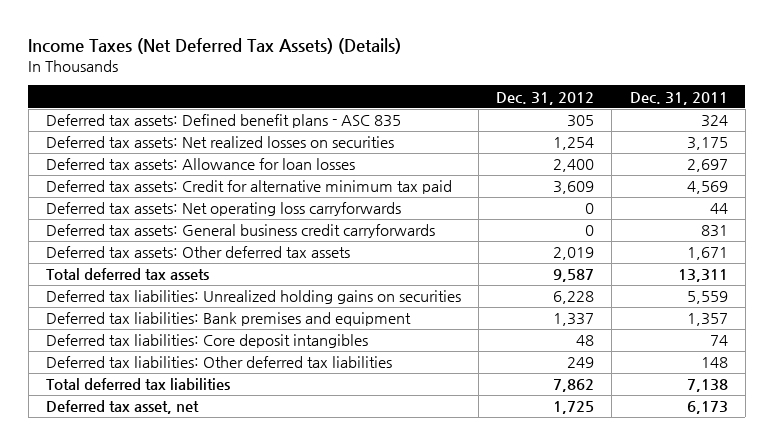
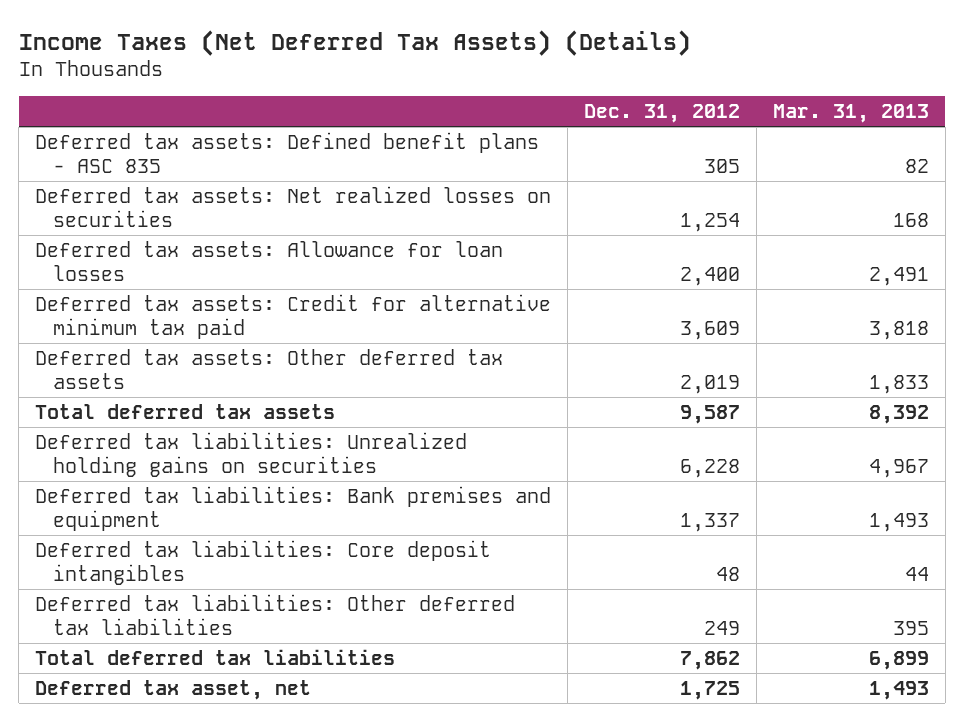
- | Dec. 31, 2012 | Dec. 31, 2011
+ | Dec. 31, 2012 | Mar. 31, 2013
- Deferred tax assets: Net operating loss carryforwards | 0 | 44
- Deferred tax assets: General business credit carryforwards | 0 | 831

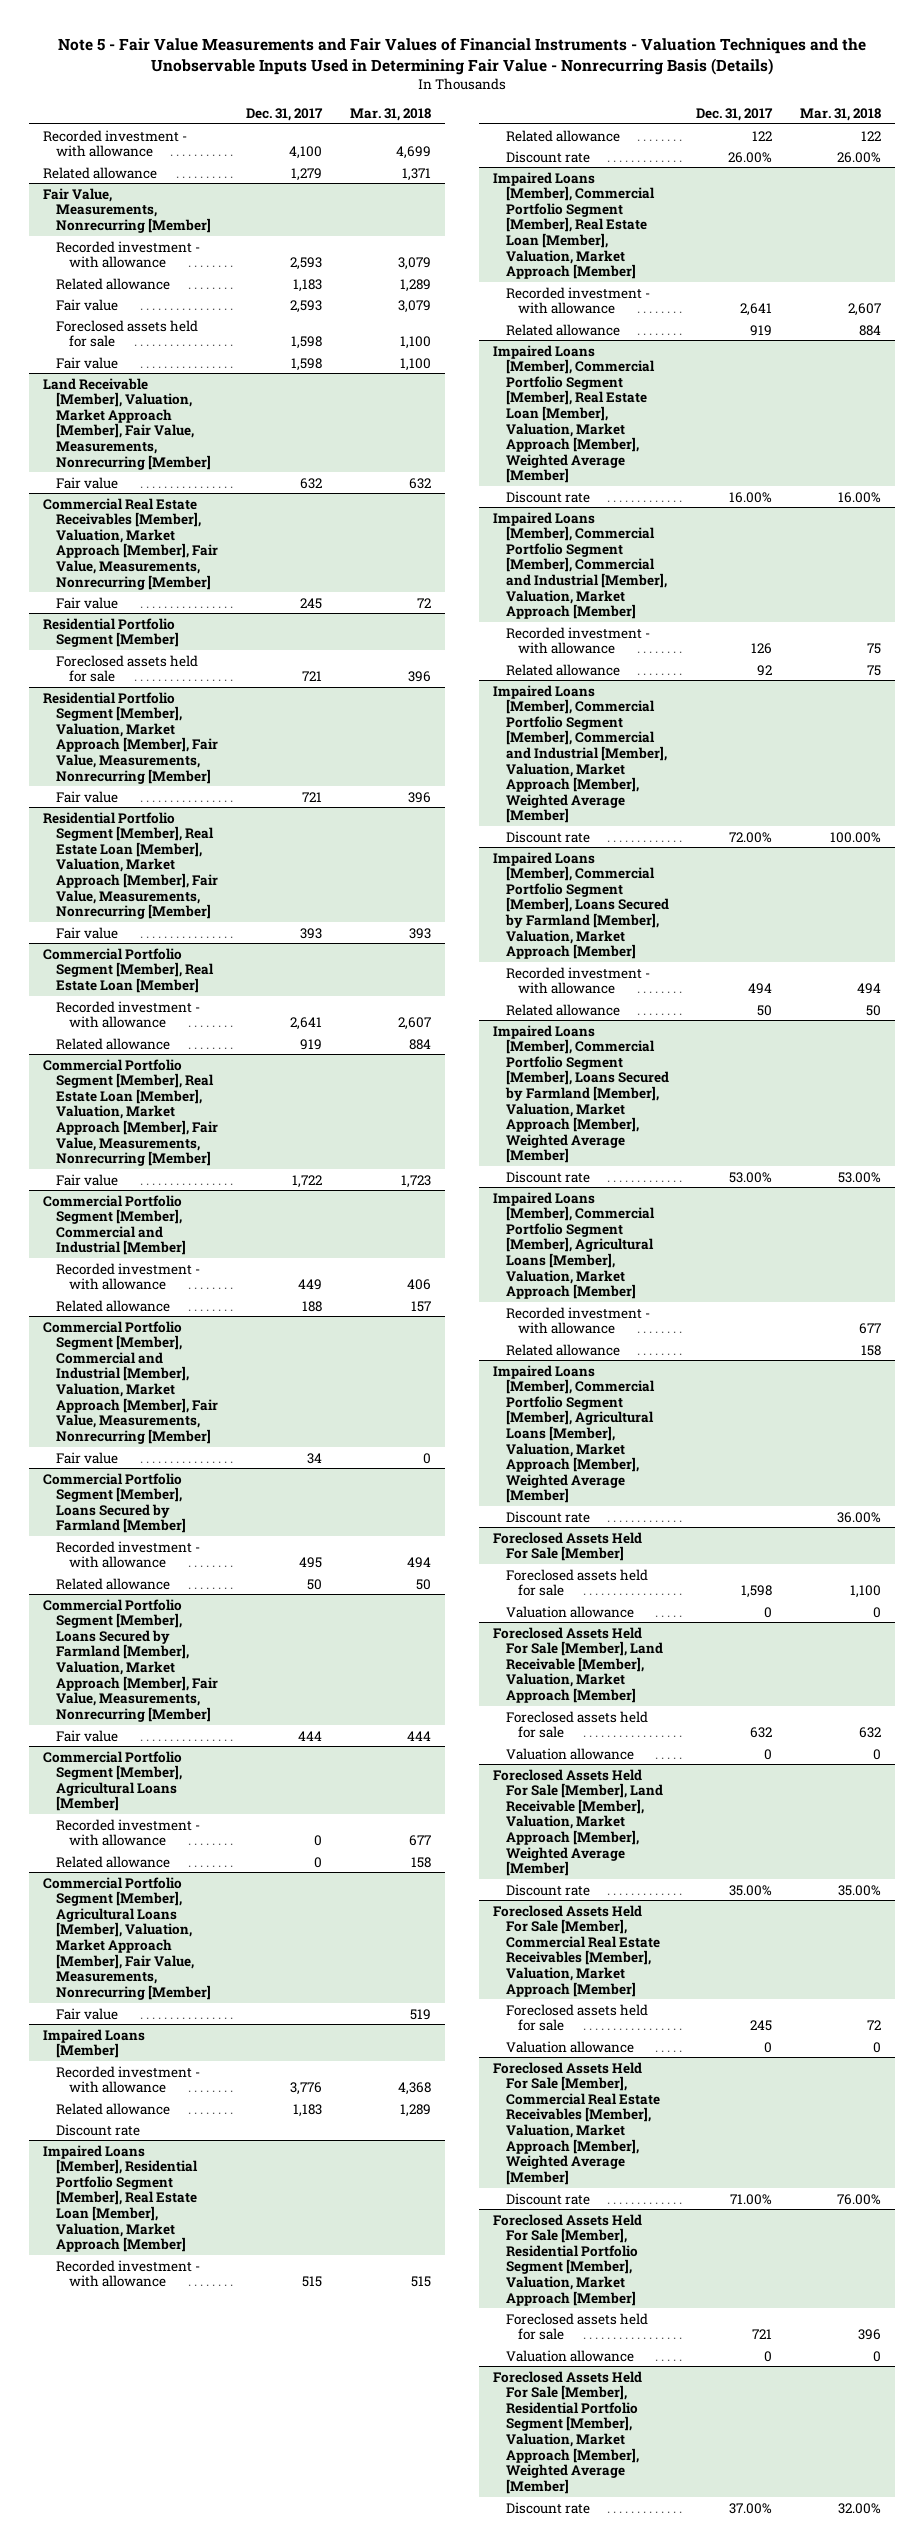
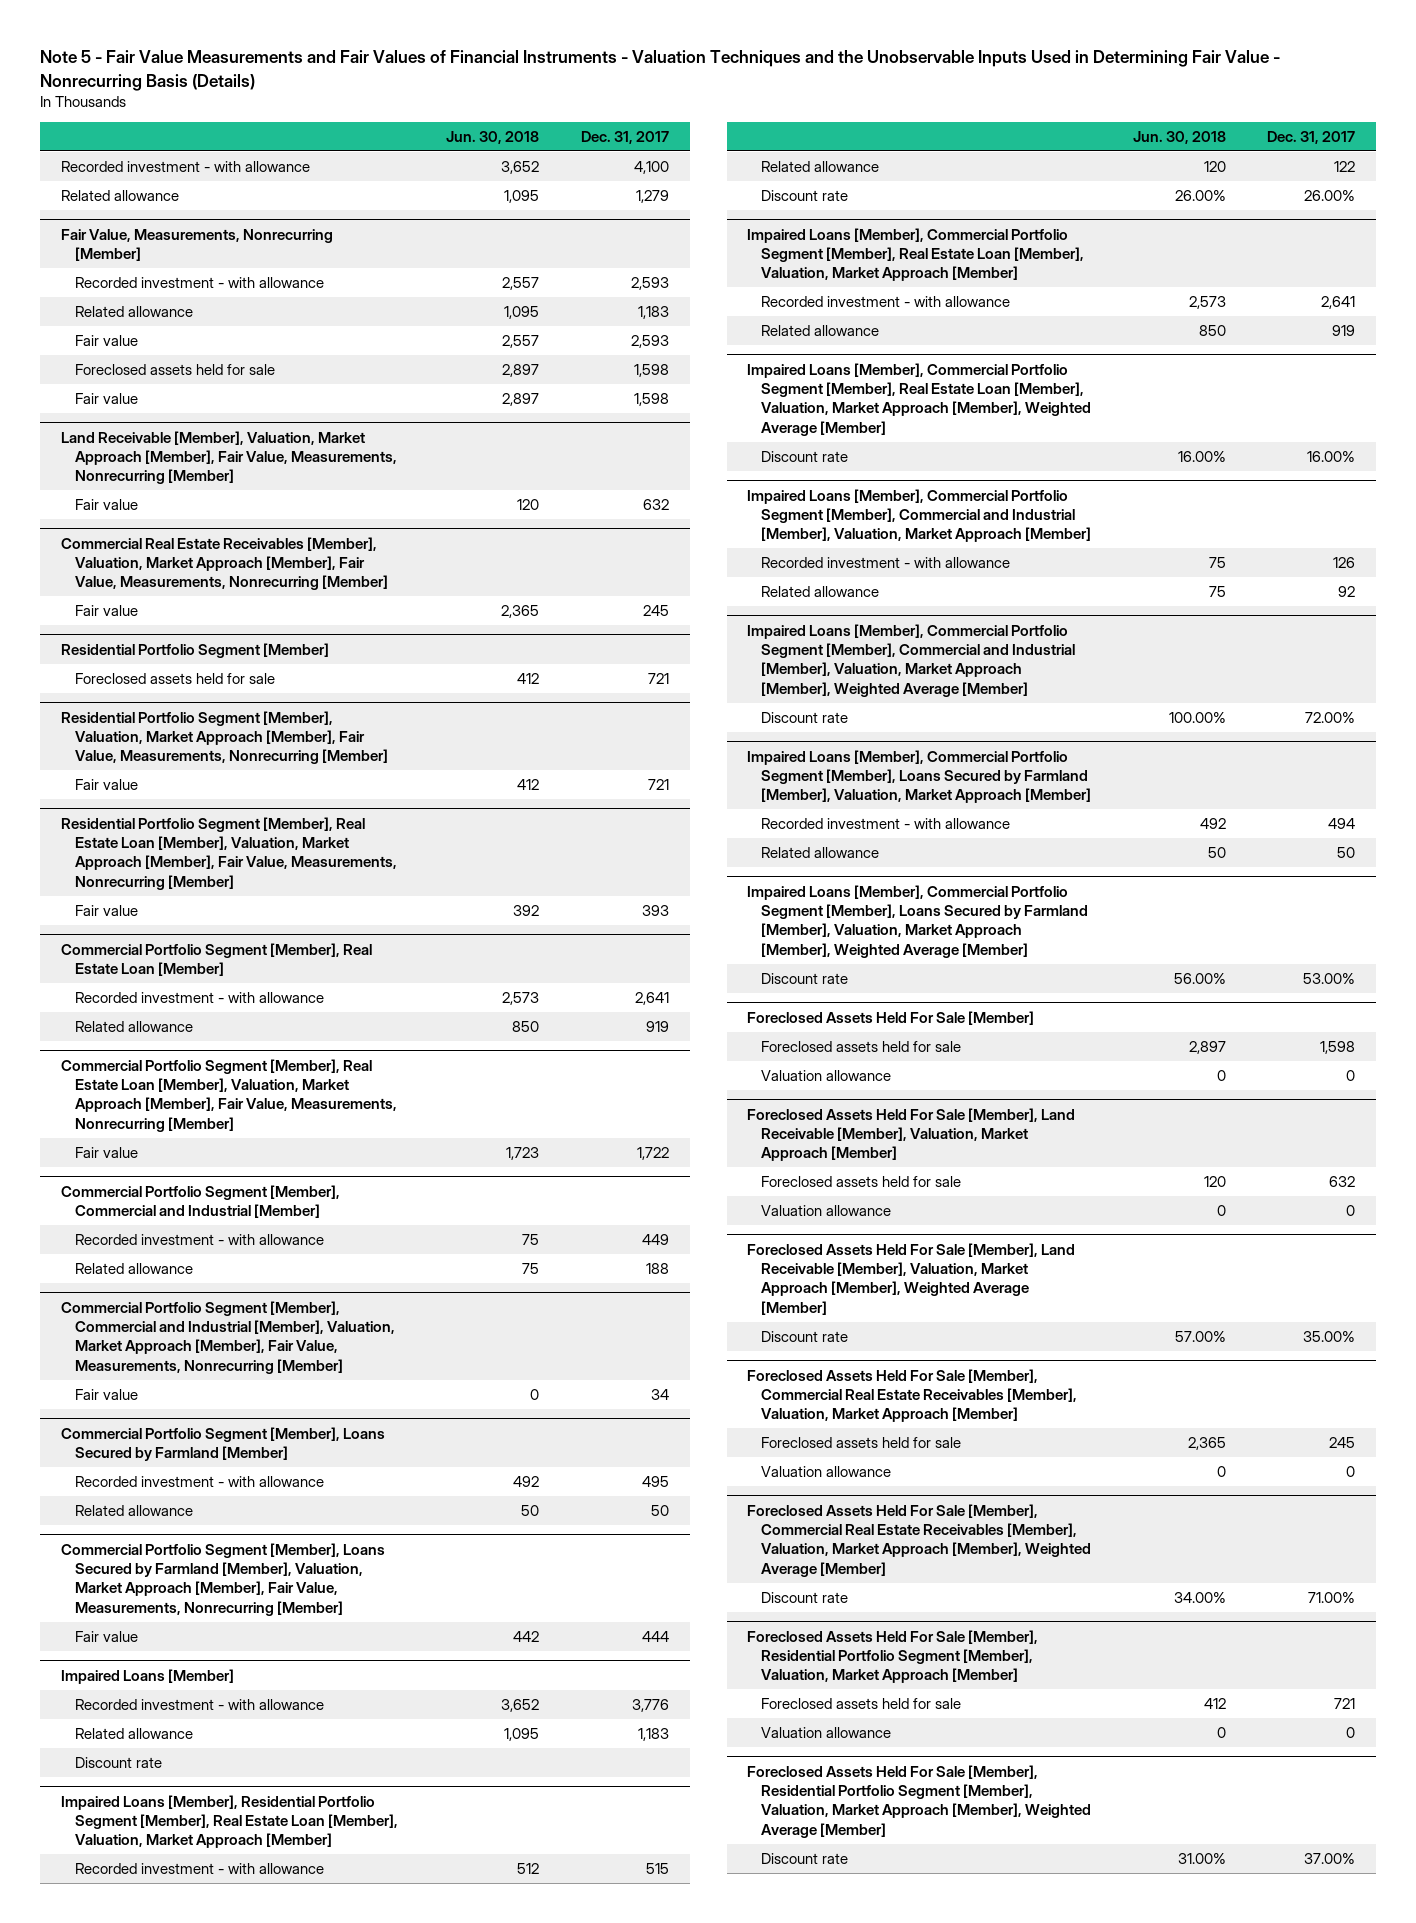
- | Dec. 31, 2017 | Mar. 31, 2018
+ | Jun. 30, 2018 | Dec. 31, 2017
- Commercial Portfolio Segment [Member], Agricultural Loans [Member]
- Recorded investment - with allowance | 0 | 677
- Related allowance | 0 | 158
- Commercial Portfolio Segment [Member], Agricultural Loans [Member], Valuation, Market Approach [Member], Fair Value, Measurements, Nonrecurring [Member]
- Fair value | | 519
- Impaired Loans [Member], Commercial Portfolio Segment [Member], Agricultural Loans [Member], Valuation, Market Approach [Member]
- Recorded investment - with allowance | | 677
- Related allowance | | 158
- Impaired Loans [Member], Commercial Portfolio Segment [Member], Agricultural Loans [Member], Valuation, Market Approach [Member], Weighted Average [Member]
- Discount rate | | 36.00%

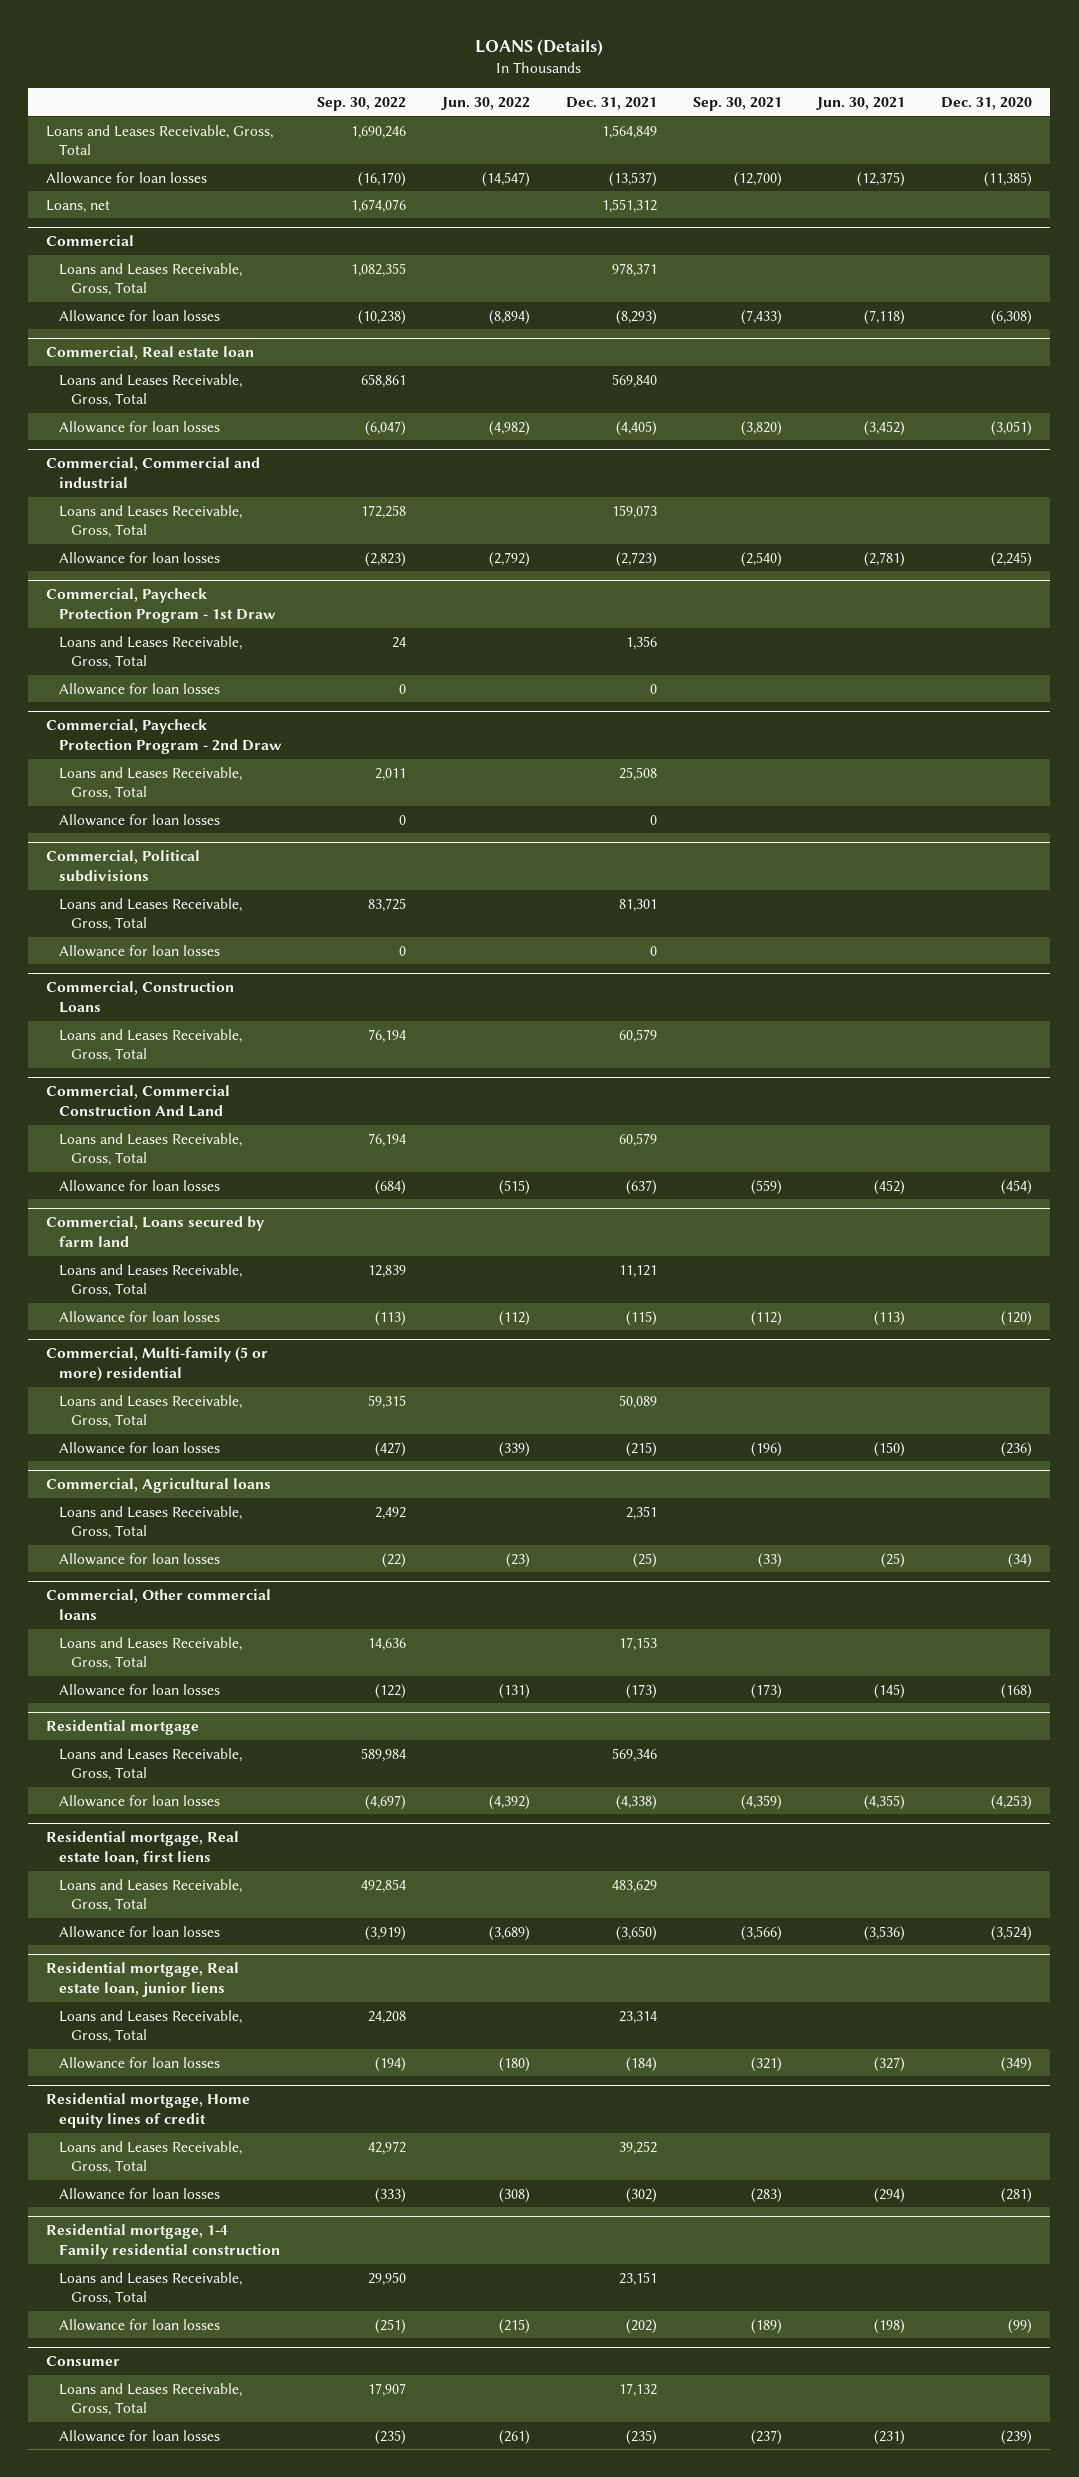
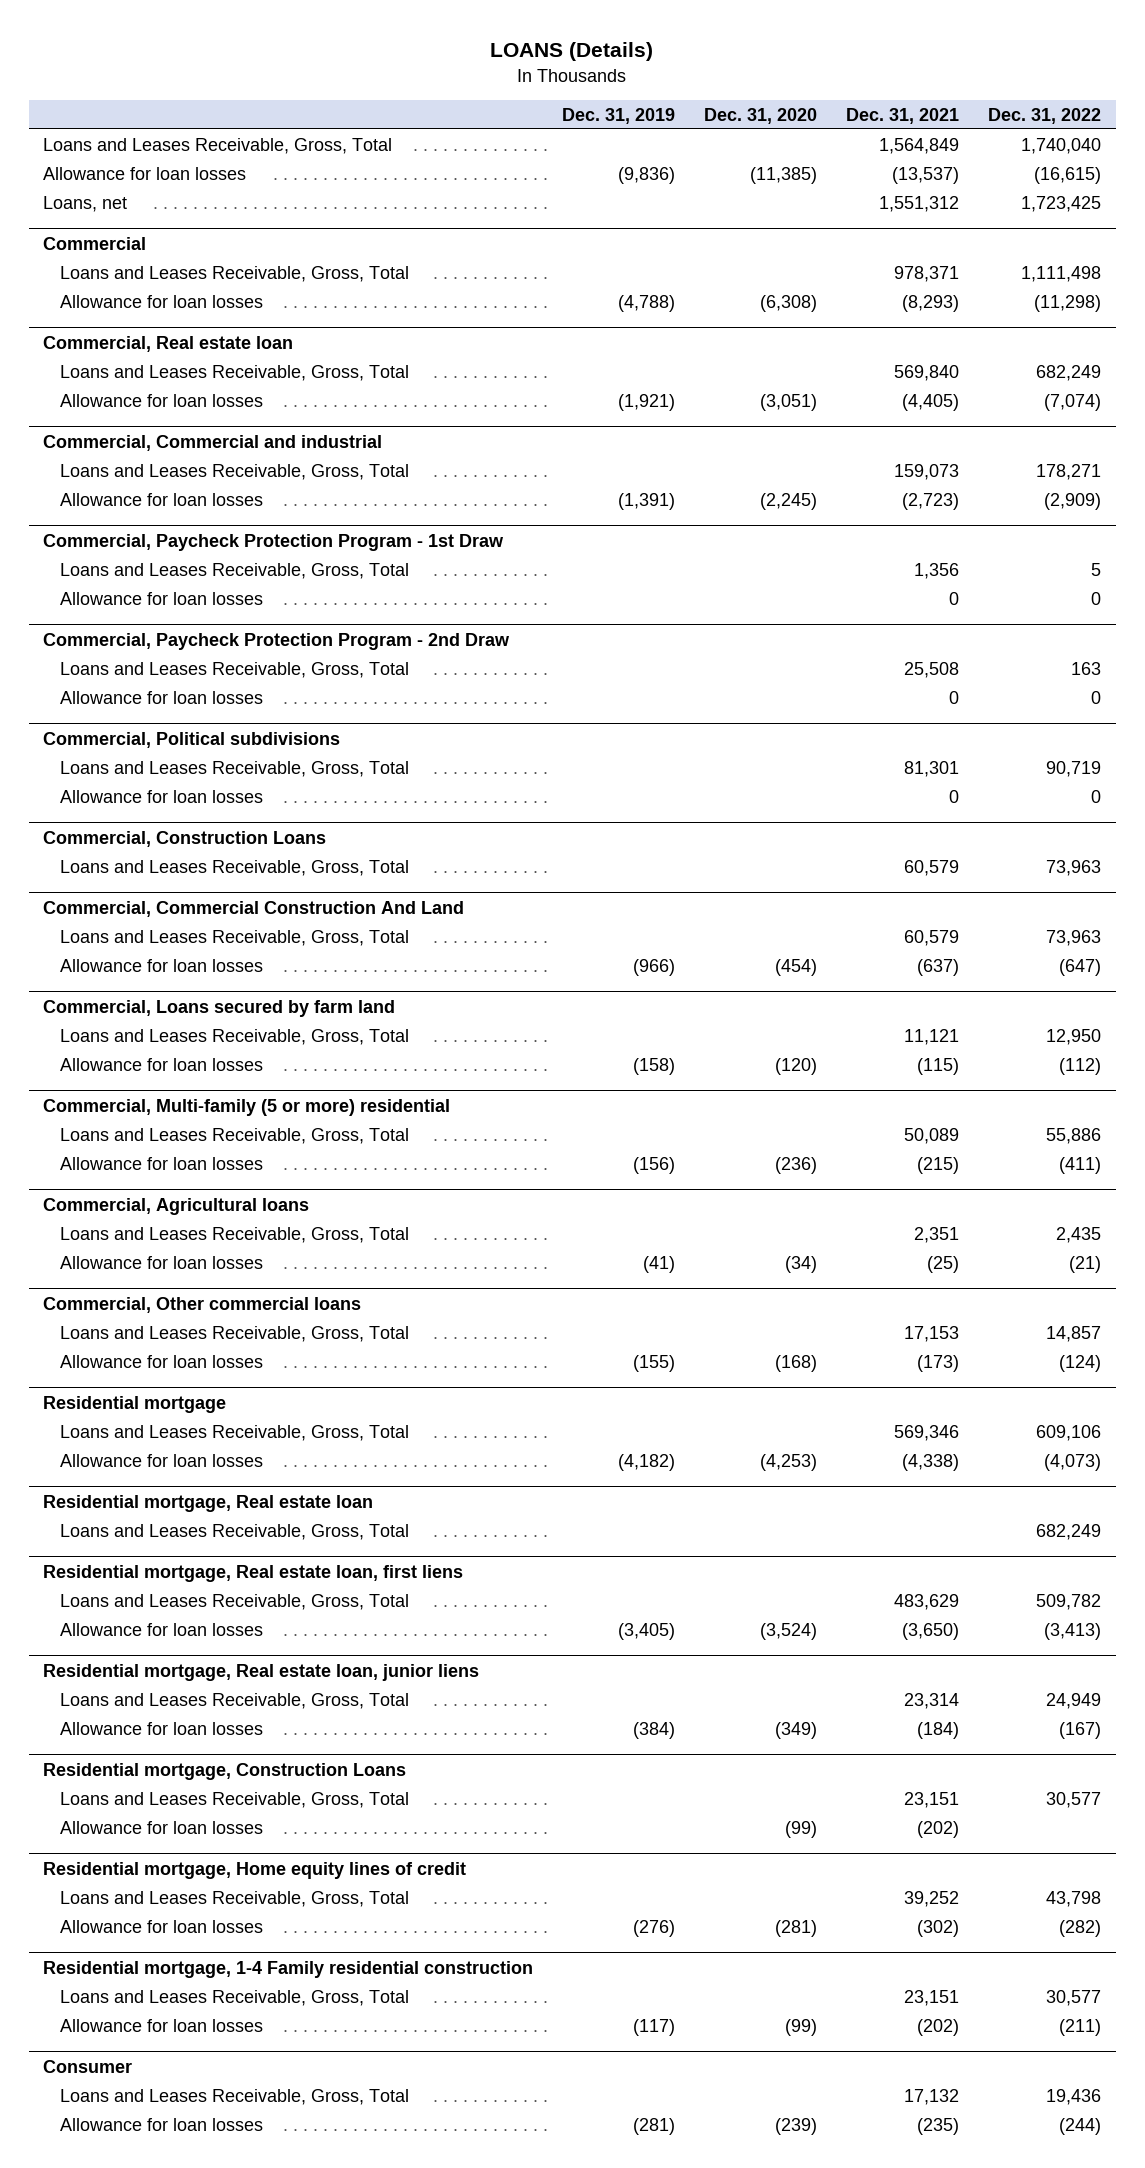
- | Sep. 30, 2022 | Jun. 30, 2022 | Dec. 31, 2021 | Sep. 30, 2021 | Jun. 30, 2021 | Dec. 31, 2020
+ | Dec. 31, 2019 | Dec. 31, 2020 | Dec. 31, 2021 | Dec. 31, 2022
+ Residential mortgage, Real estate loan
+ Loans and Leases Receivable, Gross, Total | | | | 682,249
+ Residential mortgage, Construction Loans
+ Loans and Leases Receivable, Gross, Total | | | 23,151 | 30,577
+ Allowance for loan losses | | (99) | (202) |

